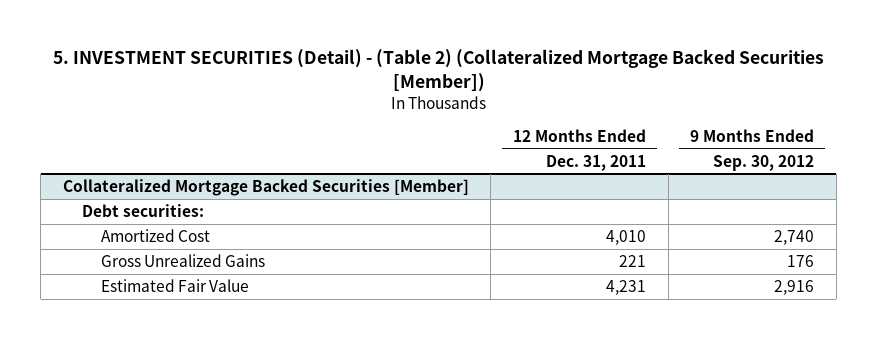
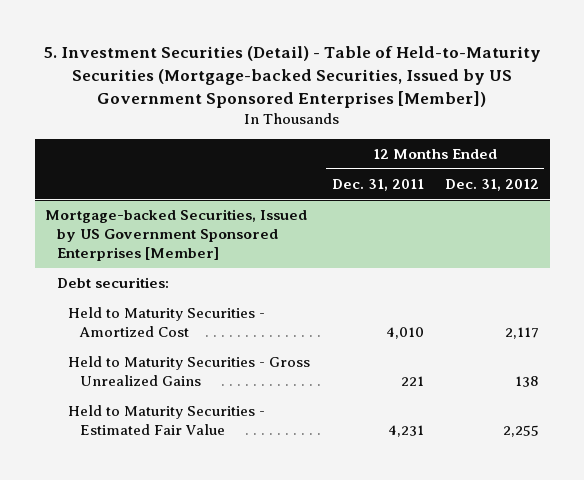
- 5. INVESTMENT SECURITIES (Detail) - (Table 2) (Collateralized Mortgage Backed Securities [Member])
+ 5. Investment Securities (Detail) - Table of Held-to-Maturity Securities (Mortgage-backed Securities, Issued by US Government Sponsored Enterprises [Member])
- | 12 Months Ended Dec. 31, 2011 | 9 Months Ended Sep. 30, 2012
+ | 12 Months Ended Dec. 31, 2011 | 12 Months Ended Dec. 31, 2012
- Collateralized Mortgage Backed Securities [Member]
+ Mortgage-backed Securities, Issued by US Government Sponsored Enterprises [Member]
- Amortized Cost | 4,010 | 2,740
- Gross Unrealized Gains | 221 | 176
- Estimated Fair Value | 4,231 | 2,916
+ Held to Maturity Securities - Amortized Cost | 4,010 | 2,117
+ Held to Maturity Securities - Gross Unrealized Gains | 221 | 138
+ Held to Maturity Securities - Estimated Fair Value | 4,231 | 2,255

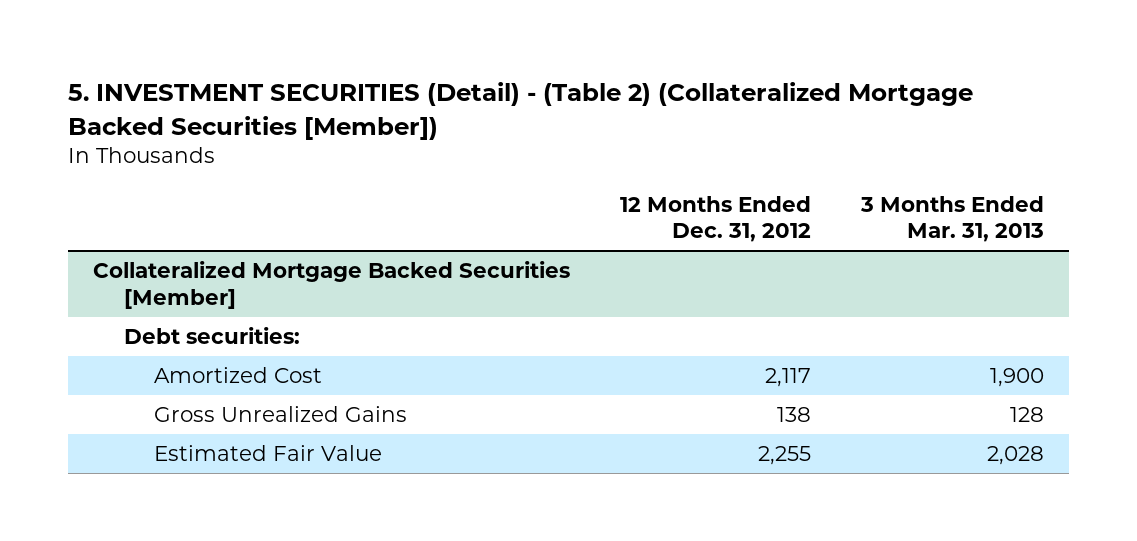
- 5. Investment Securities (Detail) - Table of Held-to-Maturity Securities (Mortgage-backed Securities, Issued by US Government Sponsored Enterprises [Member])
+ 5. INVESTMENT SECURITIES (Detail) - (Table 2) (Collateralized Mortgage Backed Securities [Member])
- | 12 Months Ended Dec. 31, 2011 | 12 Months Ended Dec. 31, 2012
+ | 12 Months Ended Dec. 31, 2012 | 3 Months Ended Mar. 31, 2013
- Mortgage-backed Securities, Issued by US Government Sponsored Enterprises [Member]
+ Collateralized Mortgage Backed Securities [Member]
- Held to Maturity Securities - Amortized Cost | 4,010 | 2,117
- Held to Maturity Securities - Gross Unrealized Gains | 221 | 138
- Held to Maturity Securities - Estimated Fair Value | 4,231 | 2,255
+ Amortized Cost | 2,117 | 1,900
+ Gross Unrealized Gains | 138 | 128
+ Estimated Fair Value | 2,255 | 2,028

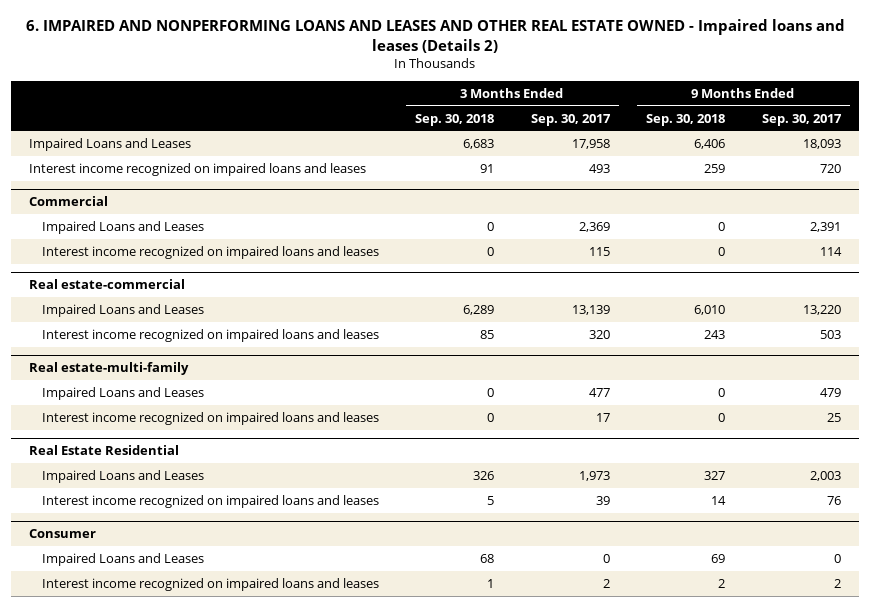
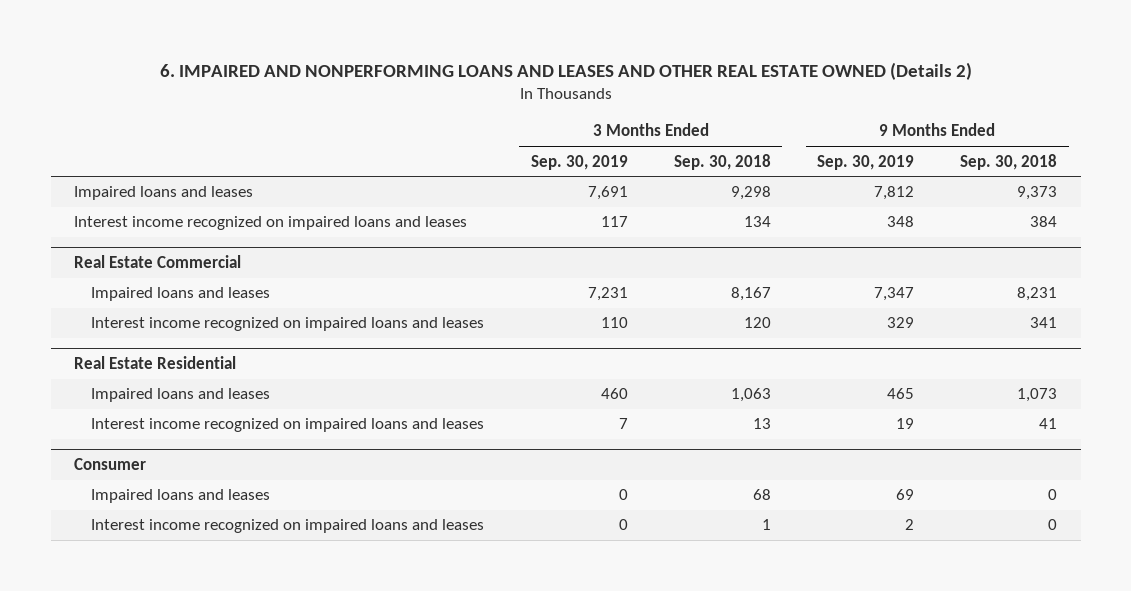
- 6. IMPAIRED AND NONPERFORMING LOANS AND LEASES AND OTHER REAL ESTATE OWNED - Impaired loans and leases (Details 2)
+ 6. IMPAIRED AND NONPERFORMING LOANS AND LEASES AND OTHER REAL ESTATE OWNED (Details 2)
- | 3 Months Ended Sep. 30, 2018 | 3 Months Ended Sep. 30, 2017 | 9 Months Ended Sep. 30, 2018 | 9 Months Ended Sep. 30, 2017
+ | 3 Months Ended Sep. 30, 2019 | 3 Months Ended Sep. 30, 2018 | 9 Months Ended Sep. 30, 2019 | 9 Months Ended Sep. 30, 2018
- Impaired Loans and Leases | 6,683 | 17,958 | 6,406 | 18,093
- Interest income recognized on impaired loans and leases | 91 | 493 | 259 | 720
- Commercial
- Impaired Loans and Leases | 0 | 2,369 | 0 | 2,391
- Interest income recognized on impaired loans and leases | 0 | 115 | 0 | 114
- Real estate-commercial
- Impaired Loans and Leases | 6,289 | 13,139 | 6,010 | 13,220
- Interest income recognized on impaired loans and leases | 85 | 320 | 243 | 503
- Real estate-multi-family
- Impaired Loans and Leases | 0 | 477 | 0 | 479
- Interest income recognized on impaired loans and leases | 0 | 17 | 0 | 25
+ Impaired loans and leases | 7,691 | 9,298 | 7,812 | 9,373
+ Interest income recognized on impaired loans and leases | 117 | 134 | 348 | 384
+ Real Estate Commercial
+ Impaired loans and leases | 7,231 | 8,167 | 7,347 | 8,231
+ Interest income recognized on impaired loans and leases | 110 | 120 | 329 | 341
@ Real Estate Residential
- Impaired Loans and Leases | 326 | 1,973 | 327 | 2,003
- Interest income recognized on impaired loans and leases | 5 | 39 | 14 | 76
+ Impaired loans and leases | 460 | 1,063 | 465 | 1,073
+ Interest income recognized on impaired loans and leases | 7 | 13 | 19 | 41
@ Consumer
- Impaired Loans and Leases | 68 | 0 | 69 | 0
- Interest income recognized on impaired loans and leases | 1 | 2 | 2 | 2
+ Impaired loans and leases | 0 | 68 | 69 | 0
+ Interest income recognized on impaired loans and leases | 0 | 1 | 2 | 0

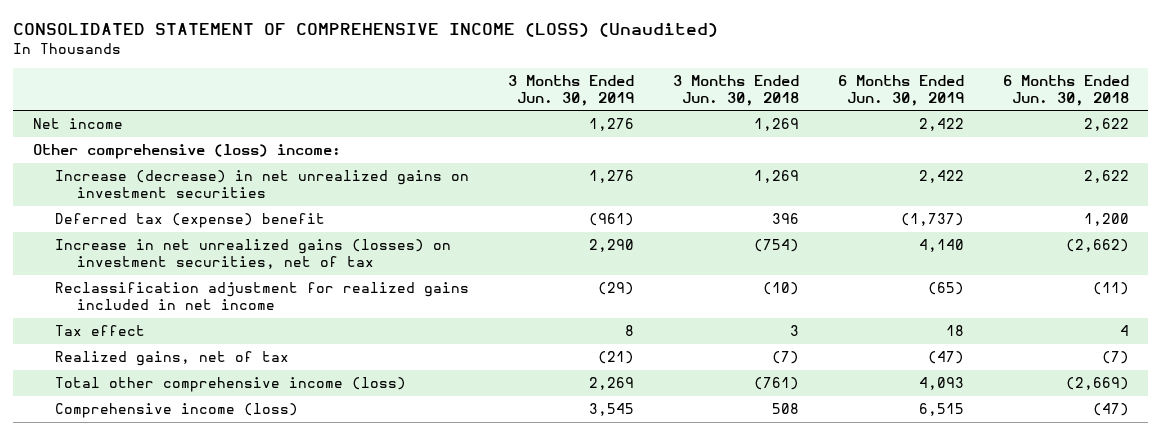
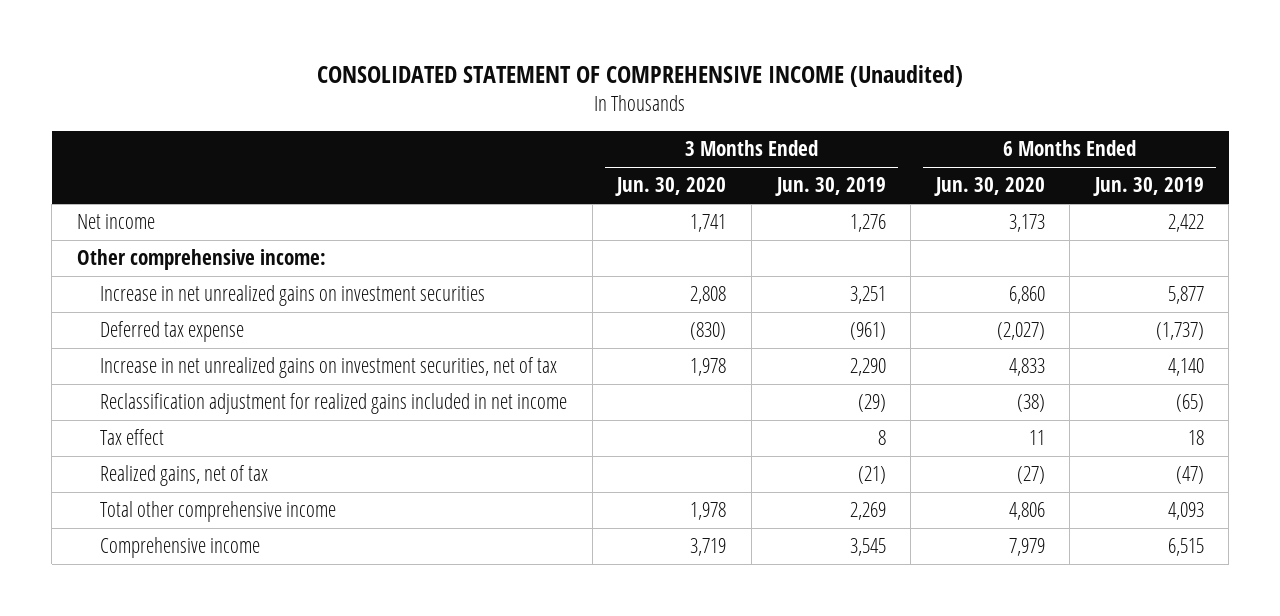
- CONSOLIDATED STATEMENT OF COMPREHENSIVE INCOME (LOSS) (Unaudited)
+ CONSOLIDATED STATEMENT OF COMPREHENSIVE INCOME (Unaudited)
- | 3 Months Ended Jun. 30, 2019 | 3 Months Ended Jun. 30, 2018 | 6 Months Ended Jun. 30, 2019 | 6 Months Ended Jun. 30, 2018
+ | 3 Months Ended Jun. 30, 2020 | 3 Months Ended Jun. 30, 2019 | 6 Months Ended Jun. 30, 2020 | 6 Months Ended Jun. 30, 2019
- Other comprehensive (loss) income:
- Increase (decrease) in net unrealized gains on investment securities | 1,276 | 1,269 | 2,422 | 2,622
- Deferred tax (expense) benefit | (961) | 396 | (1,737) | 1,200
- Increase in net unrealized gains (losses) on investment securities, net of tax | 2,290 | (754) | 4,140 | (2,662)
+ Other comprehensive income:
+ Increase in net unrealized gains on investment securities | 2,808 | 3,251 | 6,860 | 5,877
+ Deferred tax expense | (830) | (961) | (2,027) | (1,737)
+ Increase in net unrealized gains on investment securities, net of tax | 1,978 | 2,290 | 4,833 | 4,140
- Total other comprehensive income (loss) | 2,269 | (761) | 4,093 | (2,669)
- Comprehensive income (loss) | 3,545 | 508 | 6,515 | (47)
+ Total other comprehensive income | 1,978 | 2,269 | 4,806 | 4,093
+ Comprehensive income | 3,719 | 3,545 | 7,979 | 6,515

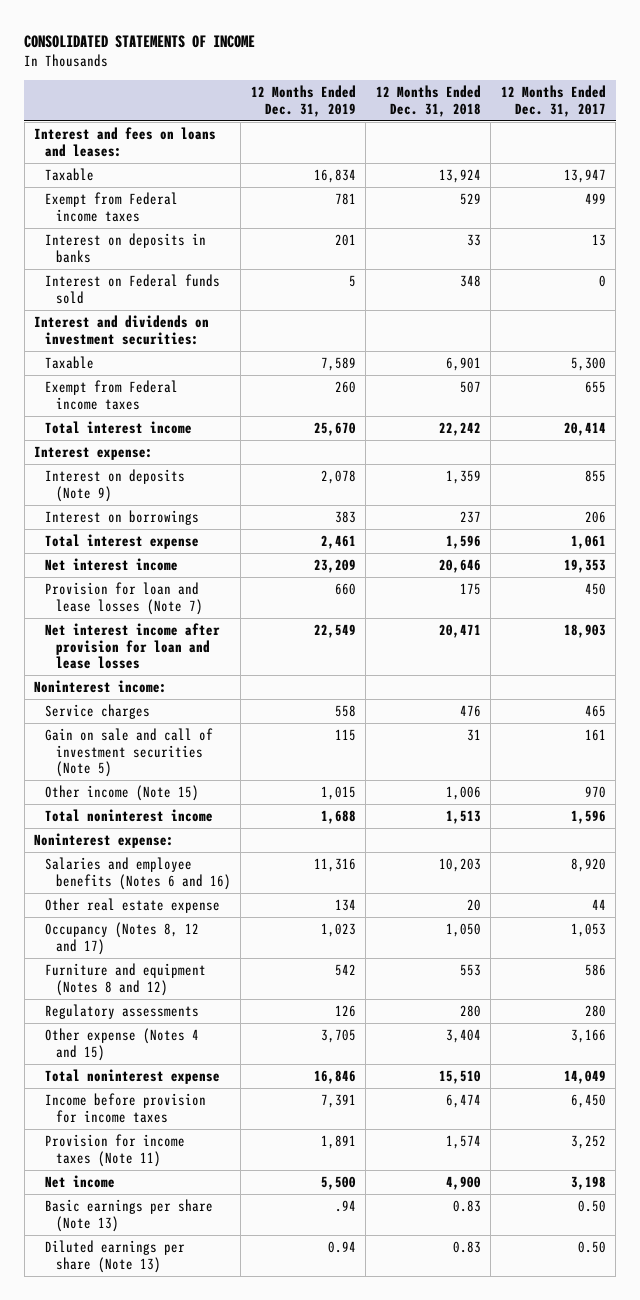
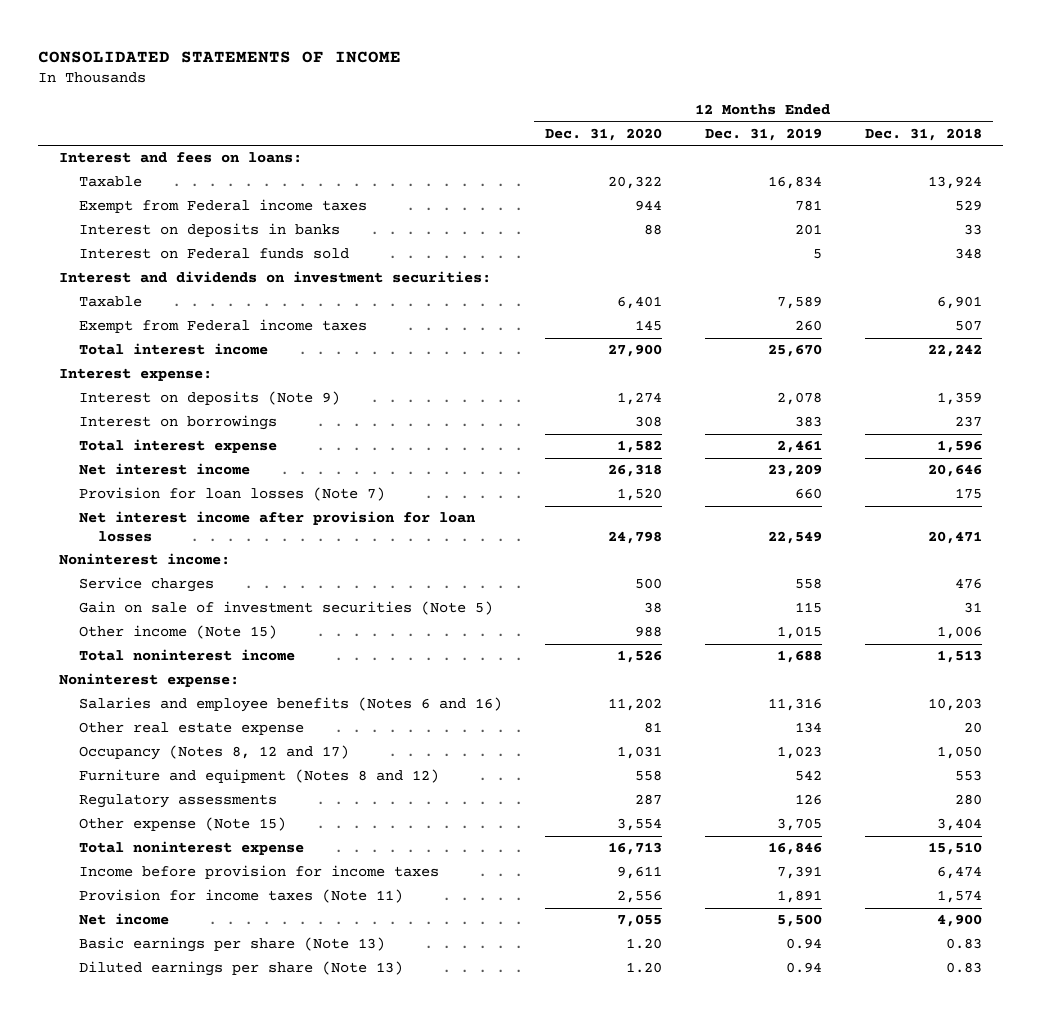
- | 12 Months Ended Dec. 31, 2019 | 12 Months Ended Dec. 31, 2018 | 12 Months Ended Dec. 31, 2017
+ | 12 Months Ended Dec. 31, 2020 | 12 Months Ended Dec. 31, 2019 | 12 Months Ended Dec. 31, 2018
- Interest and fees on loans and leases:
+ Interest and fees on loans:
- Provision for loan and lease losses (Note 7) | 660 | 175 | 450
- Net interest income after provision for loan and lease losses | 22,549 | 20,471 | 18,903
+ Provision for loan losses (Note 7) | 1,520 | 660 | 175
+ Net interest income after provision for loan losses | 24,798 | 22,549 | 20,471
- Gain on sale and call of investment securities (Note 5) | 115 | 31 | 161
+ Gain on sale of investment securities (Note 5) | 38 | 115 | 31
- Other expense (Notes 4 and 15) | 3,705 | 3,404 | 3,166
+ Other expense (Note 15) | 3,554 | 3,705 | 3,404
- Basic earnings per share (Note 13) | .94 | 0.83 | 0.50
+ Basic earnings per share (Note 13) | 1.20 | 0.94 | 0.83

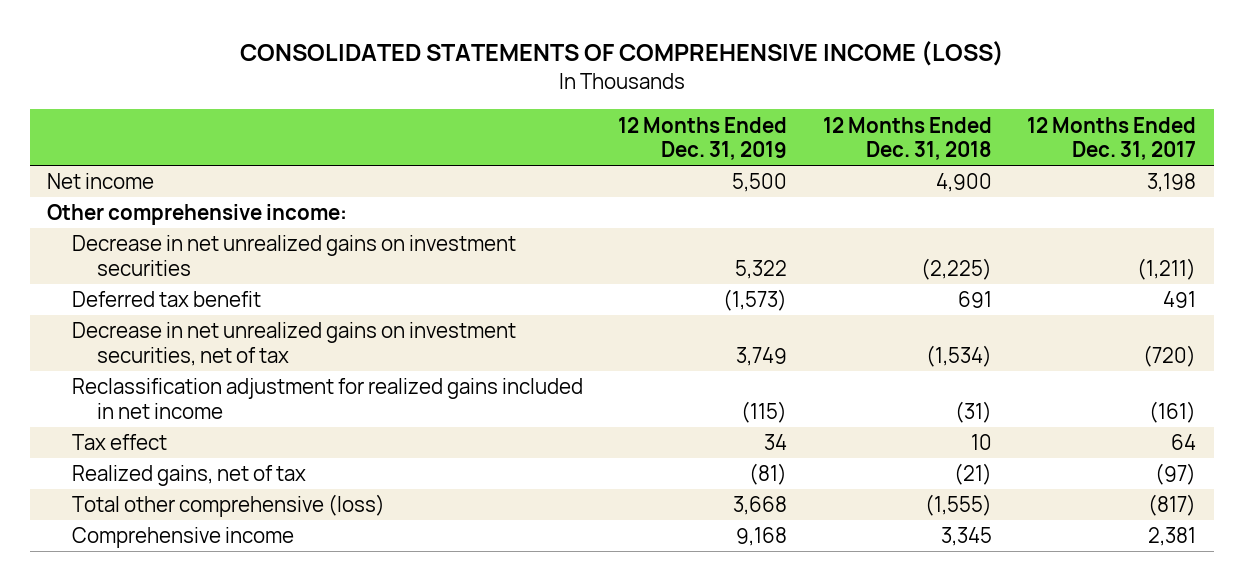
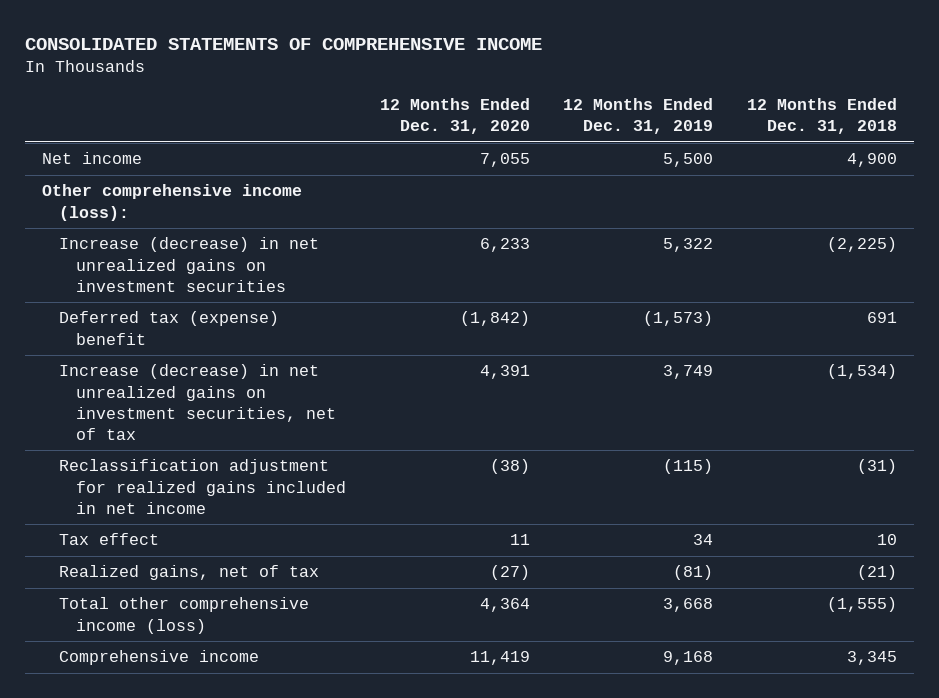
- CONSOLIDATED STATEMENTS OF COMPREHENSIVE INCOME (LOSS)
+ CONSOLIDATED STATEMENTS OF COMPREHENSIVE INCOME
- | 12 Months Ended Dec. 31, 2019 | 12 Months Ended Dec. 31, 2018 | 12 Months Ended Dec. 31, 2017
+ | 12 Months Ended Dec. 31, 2020 | 12 Months Ended Dec. 31, 2019 | 12 Months Ended Dec. 31, 2018
- Other comprehensive income:
- Decrease in net unrealized gains on investment securities | 5,322 | (2,225) | (1,211)
- Deferred tax benefit | (1,573) | 691 | 491
- Decrease in net unrealized gains on investment securities, net of tax | 3,749 | (1,534) | (720)
+ Other comprehensive income (loss):
+ Increase (decrease) in net unrealized gains on investment securities | 6,233 | 5,322 | (2,225)
+ Deferred tax (expense) benefit | (1,842) | (1,573) | 691
+ Increase (decrease) in net unrealized gains on investment securities, net of tax | 4,391 | 3,749 | (1,534)
- Total other comprehensive (loss) | 3,668 | (1,555) | (817)
+ Total other comprehensive income (loss) | 4,364 | 3,668 | (1,555)

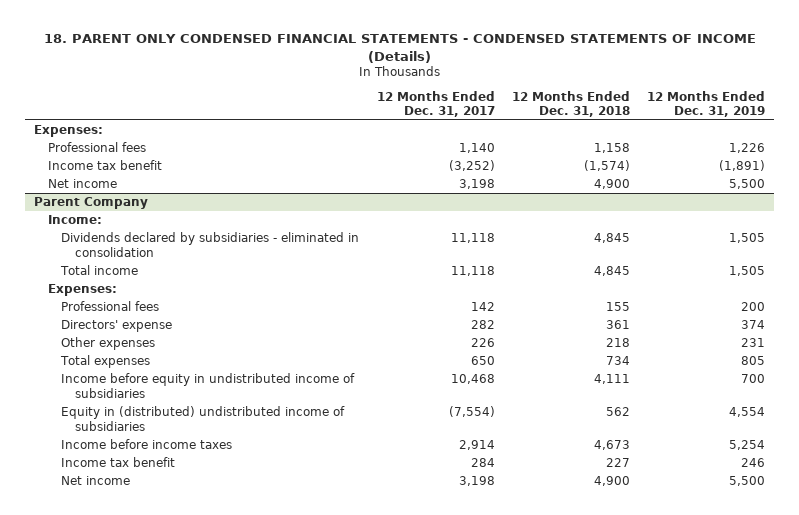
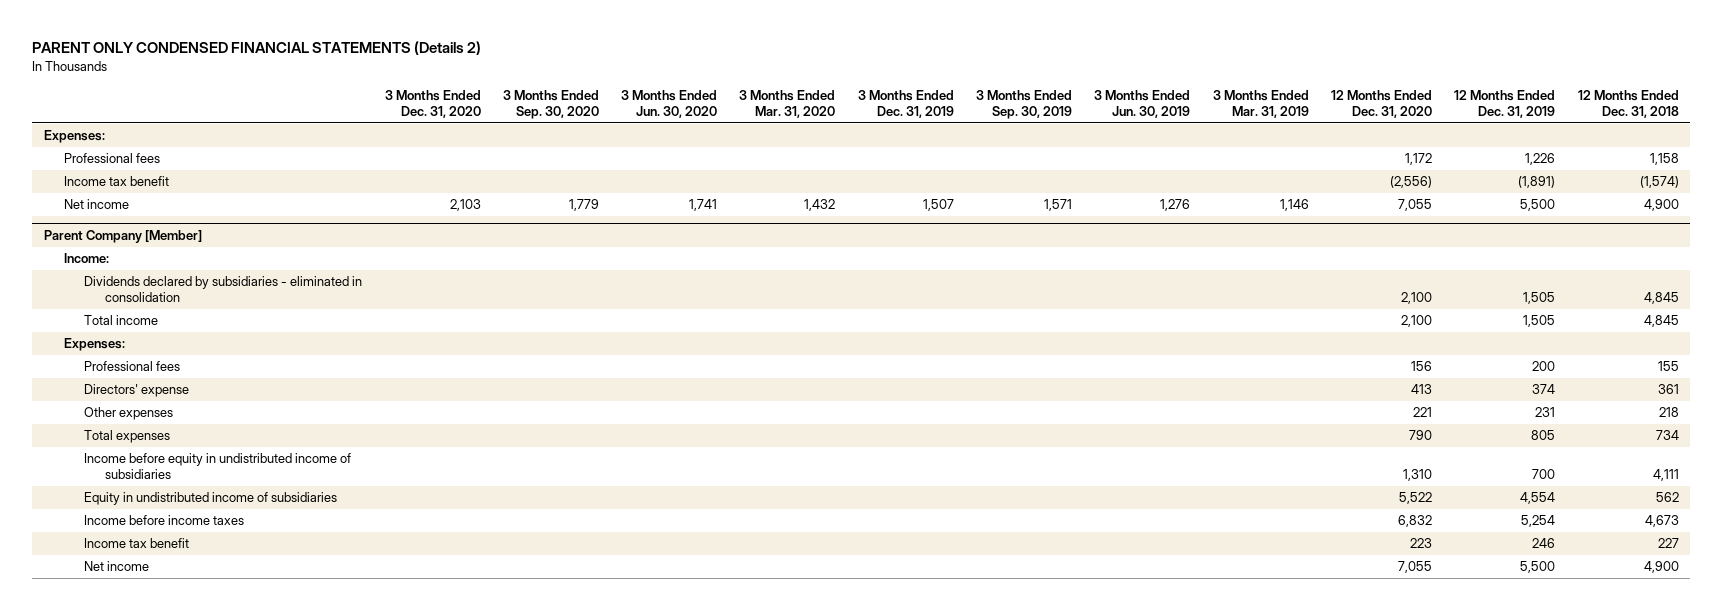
- 18. PARENT ONLY CONDENSED FINANCIAL STATEMENTS - CONDENSED STATEMENTS OF INCOME (Details)
+ PARENT ONLY CONDENSED FINANCIAL STATEMENTS (Details 2)
- | 12 Months Ended Dec. 31, 2017 | 12 Months Ended Dec. 31, 2018 | 12 Months Ended Dec. 31, 2019
+ | 3 Months Ended Dec. 31, 2020 | 3 Months Ended Sep. 30, 2020 | 3 Months Ended Jun. 30, 2020 | 3 Months Ended Mar. 31, 2020 | 3 Months Ended Dec. 31, 2019 | 3 Months Ended Sep. 30, 2019 | 3 Months Ended Jun. 30, 2019 | 3 Months Ended Mar. 31, 2019 | 12 Months Ended Dec. 31, 2020 | 12 Months Ended Dec. 31, 2019 | 12 Months Ended Dec. 31, 2018
- Parent Company
+ Parent Company [Member]
- Equity in (distributed) undistributed income of subsidiaries | (7,554) | 562 | 4,554
+ Equity in undistributed income of subsidiaries | | | | | | | | | 5,522 | 4,554 | 562

